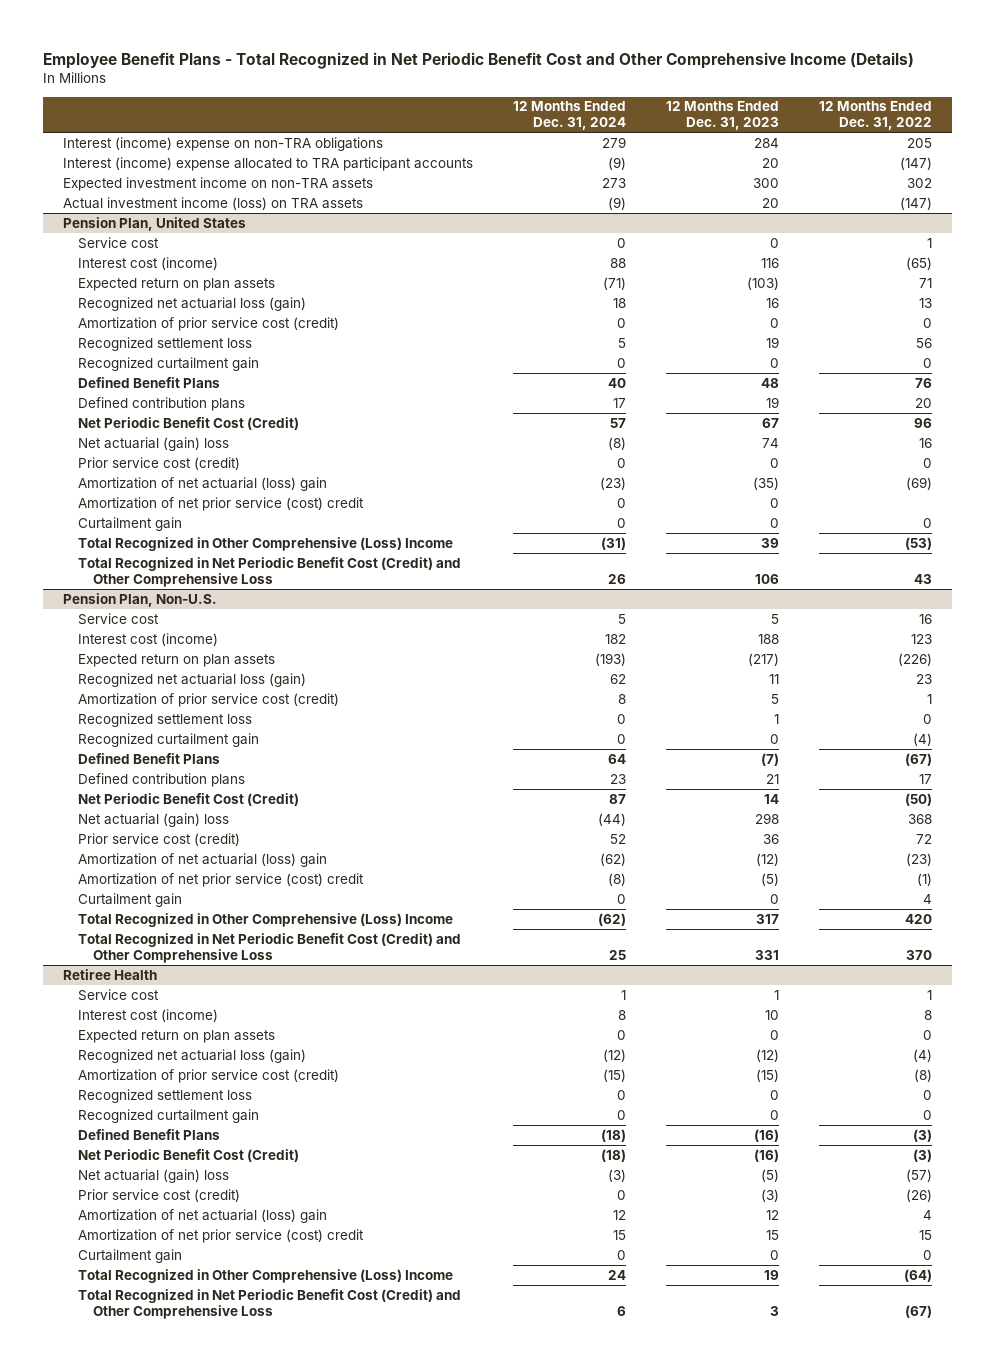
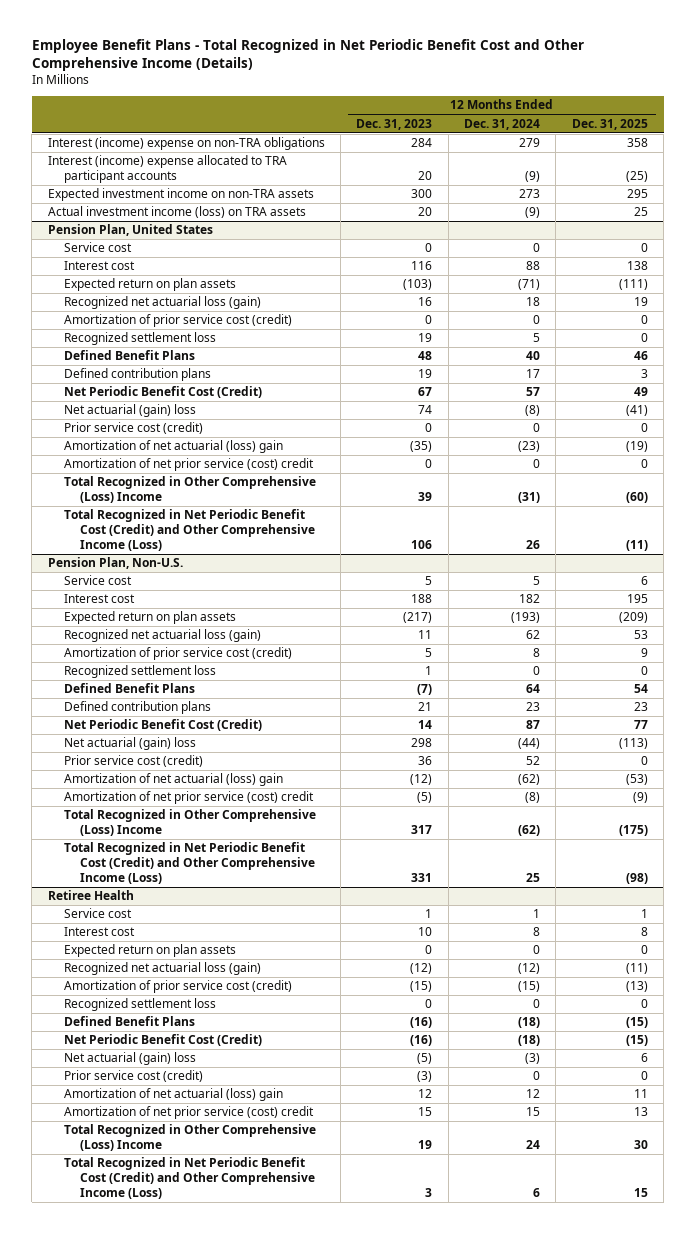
- | 12 Months Ended Dec. 31, 2024 | 12 Months Ended Dec. 31, 2023 | 12 Months Ended Dec. 31, 2022
+ | 12 Months Ended Dec. 31, 2023 | 12 Months Ended Dec. 31, 2024 | 12 Months Ended Dec. 31, 2025
@ Pension Plan, United States
- Interest cost (income) | 88 | 116 | (65)
+ Interest cost | 116 | 88 | 138
- Recognized curtailment gain | 0 | 0 | 0
- Curtailment gain | 0 | 0 | 0
- Total Recognized in Net Periodic Benefit Cost (Credit) and Other Comprehensive Loss | 26 | 106 | 43
+ Total Recognized in Net Periodic Benefit Cost (Credit) and Other Comprehensive Income (Loss) | 106 | 26 | (11)
@ Pension Plan, Non-U.S.
- Interest cost (income) | 182 | 188 | 123
+ Interest cost | 188 | 182 | 195
- Recognized curtailment gain | 0 | 0 | (4)
- Curtailment gain | 0 | 0 | 4
- Total Recognized in Net Periodic Benefit Cost (Credit) and Other Comprehensive Loss | 25 | 331 | 370
+ Total Recognized in Net Periodic Benefit Cost (Credit) and Other Comprehensive Income (Loss) | 331 | 25 | (98)
@ Retiree Health
- Interest cost (income) | 8 | 10 | 8
+ Interest cost | 10 | 8 | 8
- Recognized curtailment gain | 0 | 0 | 0
- Curtailment gain | 0 | 0 | 0
- Total Recognized in Net Periodic Benefit Cost (Credit) and Other Comprehensive Loss | 6 | 3 | (67)
+ Total Recognized in Net Periodic Benefit Cost (Credit) and Other Comprehensive Income (Loss) | 3 | 6 | 15

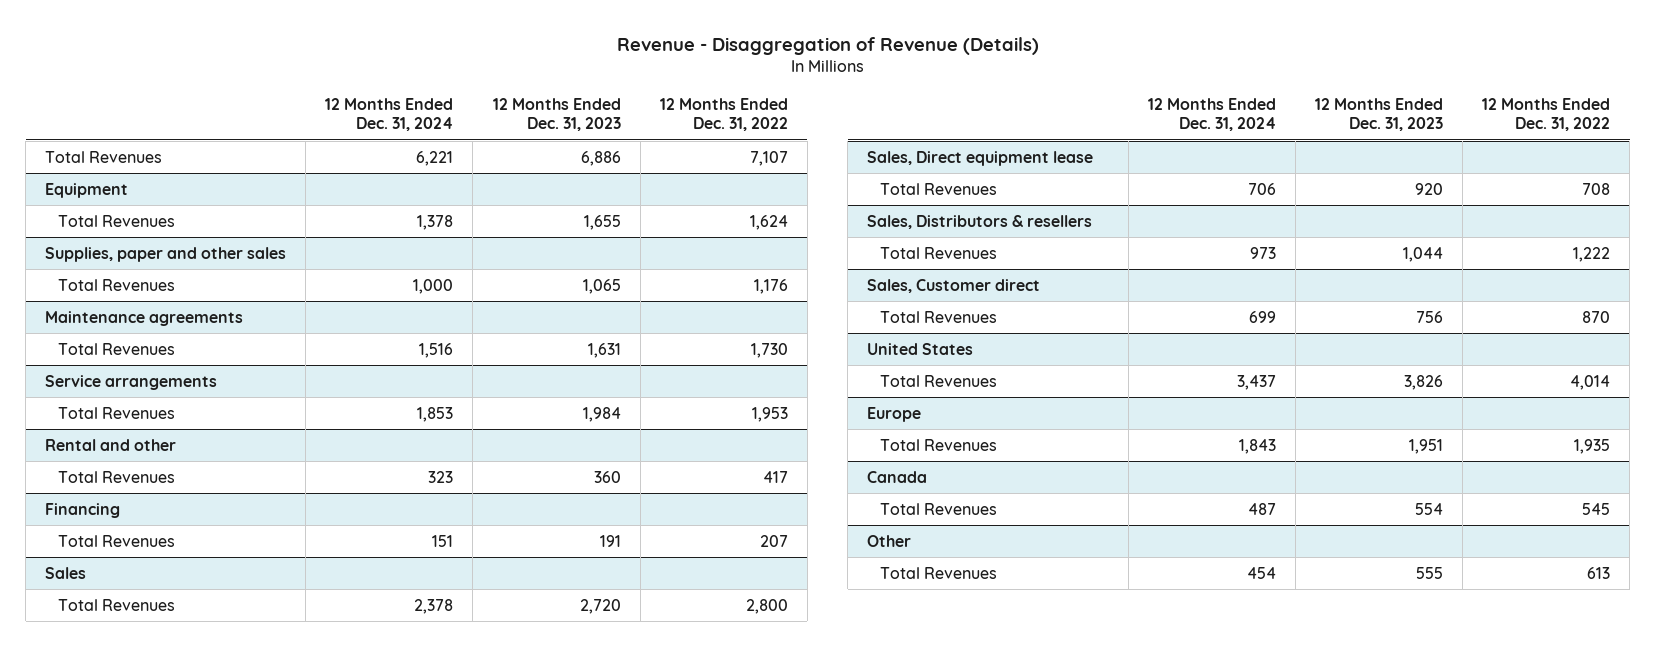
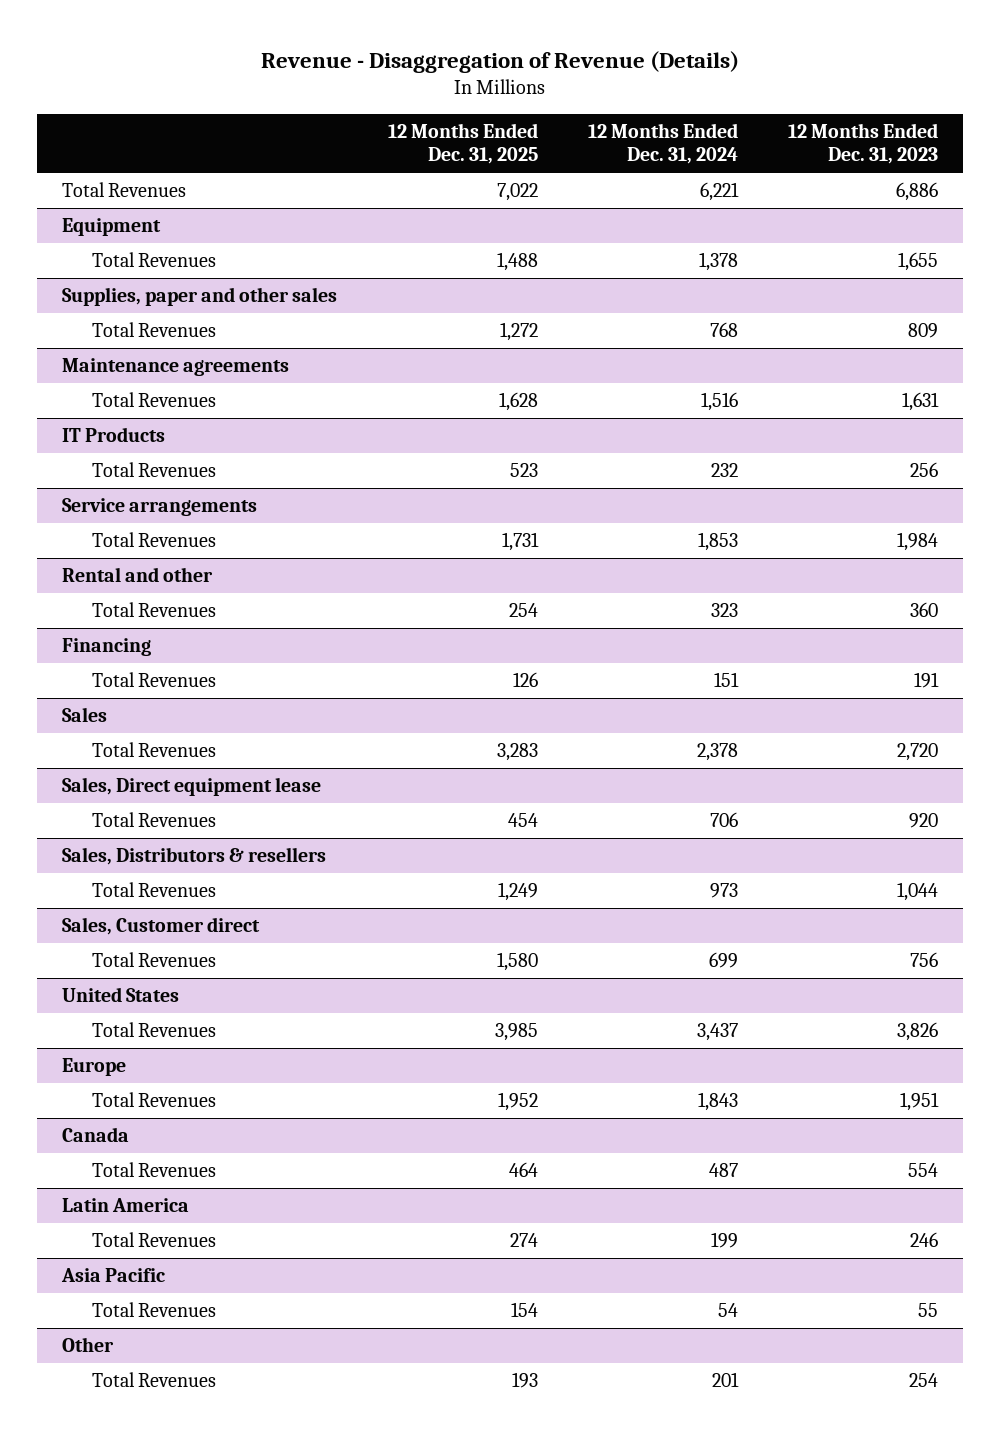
- | 12 Months Ended Dec. 31, 2024 | 12 Months Ended Dec. 31, 2023 | 12 Months Ended Dec. 31, 2022
+ | 12 Months Ended Dec. 31, 2025 | 12 Months Ended Dec. 31, 2024 | 12 Months Ended Dec. 31, 2023
@ Supplies, paper and other sales
- Total Revenues | 1,000 | 1,065 | 1,176
+ Total Revenues | 1,272 | 768 | 809
+ IT Products
+ Total Revenues | 523 | 232 | 256
+ Latin America
+ Total Revenues | 274 | 199 | 246
+ Asia Pacific
+ Total Revenues | 154 | 54 | 55
@ Other
- Total Revenues | 454 | 555 | 613
+ Total Revenues | 193 | 201 | 254

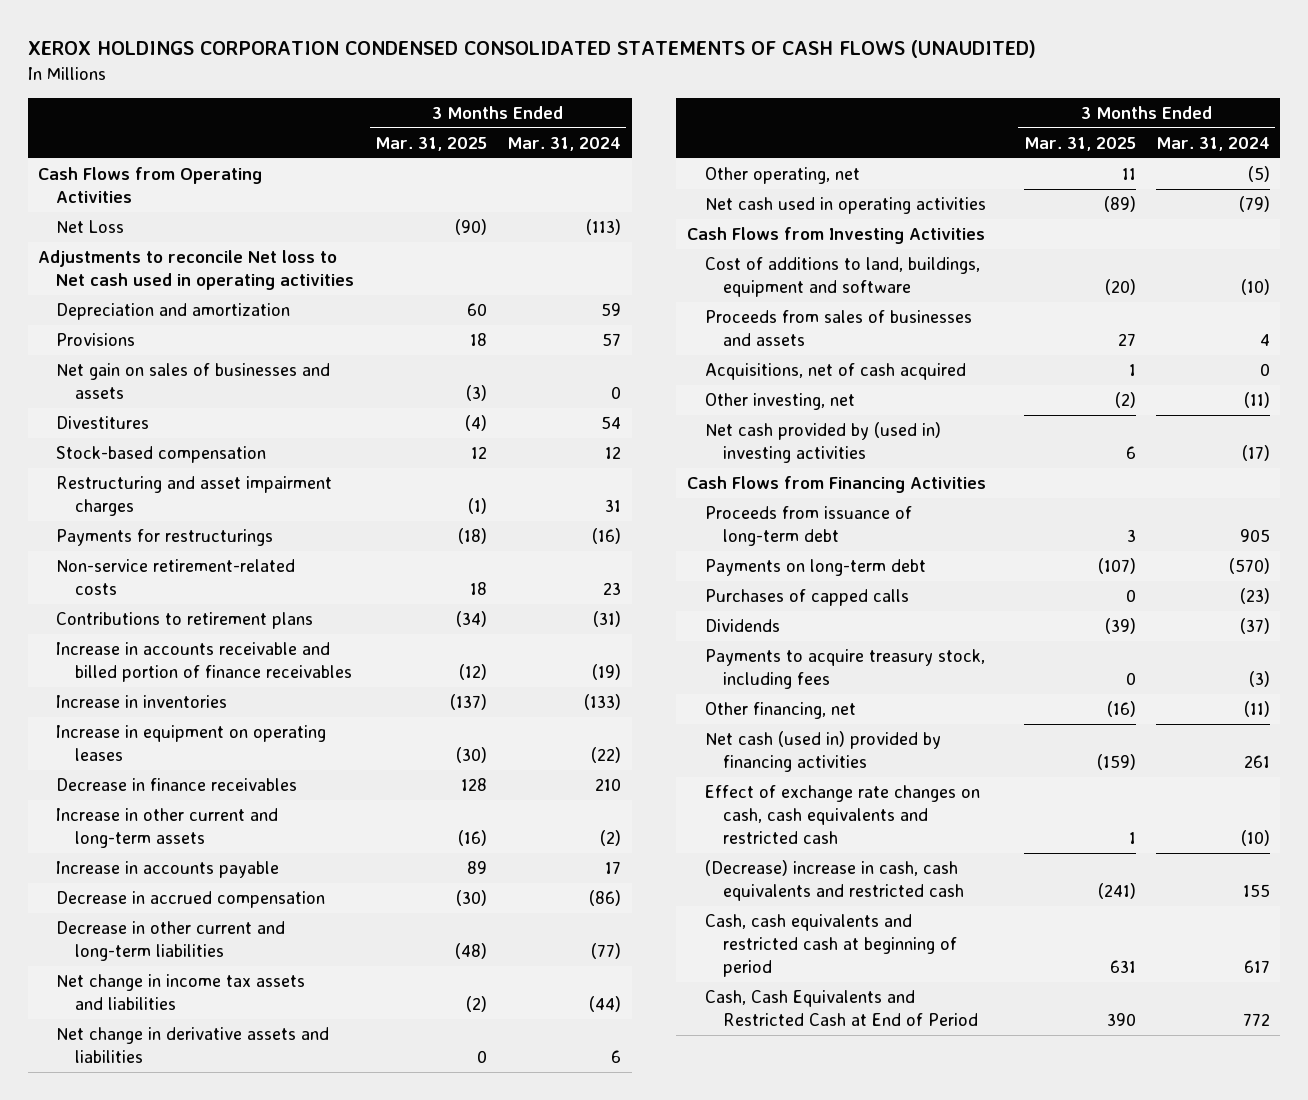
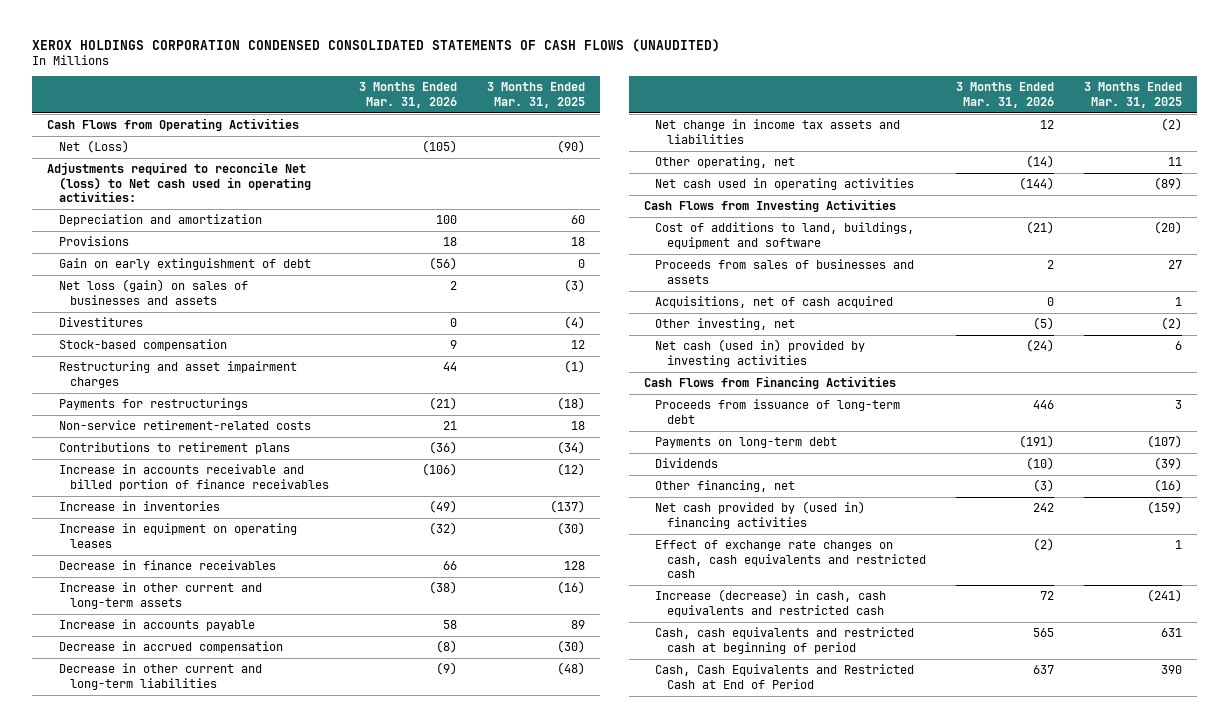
- | 3 Months Ended Mar. 31, 2025 | 3 Months Ended Mar. 31, 2024
+ | 3 Months Ended Mar. 31, 2026 | 3 Months Ended Mar. 31, 2025
- Net Loss | (90) | (113)
- Adjustments to reconcile Net loss to Net cash used in operating activities
+ Net (Loss) | (105) | (90)
+ Adjustments required to reconcile Net (loss) to Net cash used in operating activities:
- Net gain on sales of businesses and assets | (3) | 0
+ Gain on early extinguishment of debt | (56) | 0
+ Net loss (gain) on sales of businesses and assets | 2 | (3)
- Net change in derivative assets and liabilities | 0 | 6
- Net cash provided by (used in) investing activities | 6 | (17)
+ Net cash (used in) provided by investing activities | (24) | 6
- Purchases of capped calls | 0 | (23)
- Payments to acquire treasury stock, including fees | 0 | (3)
- Net cash (used in) provided by financing activities | (159) | 261
+ Net cash provided by (used in) financing activities | 242 | (159)
- (Decrease) increase in cash, cash equivalents and restricted cash | (241) | 155
+ Increase (decrease) in cash, cash equivalents and restricted cash | 72 | (241)

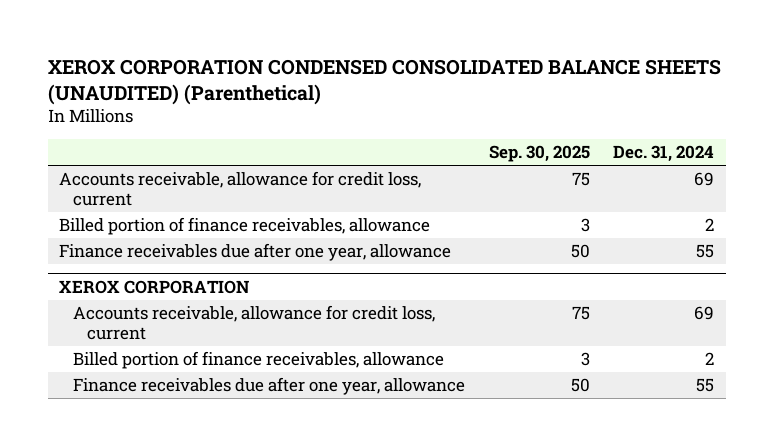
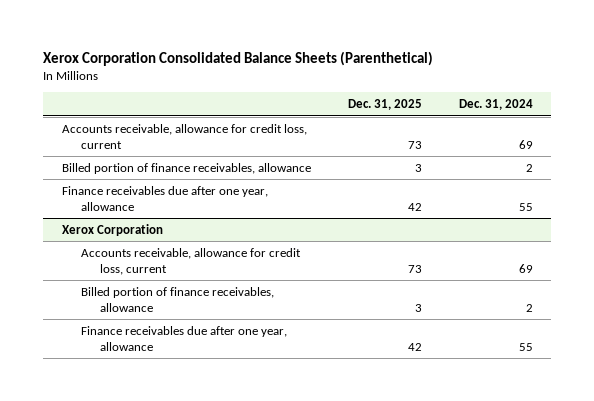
- XEROX CORPORATION CONDENSED CONSOLIDATED BALANCE SHEETS (UNAUDITED) (Parenthetical)
+ Xerox Corporation Consolidated Balance Sheets (Parenthetical)
- | Sep. 30, 2025 | Dec. 31, 2024
+ | Dec. 31, 2025 | Dec. 31, 2024
- XEROX CORPORATION
+ Xerox Corporation

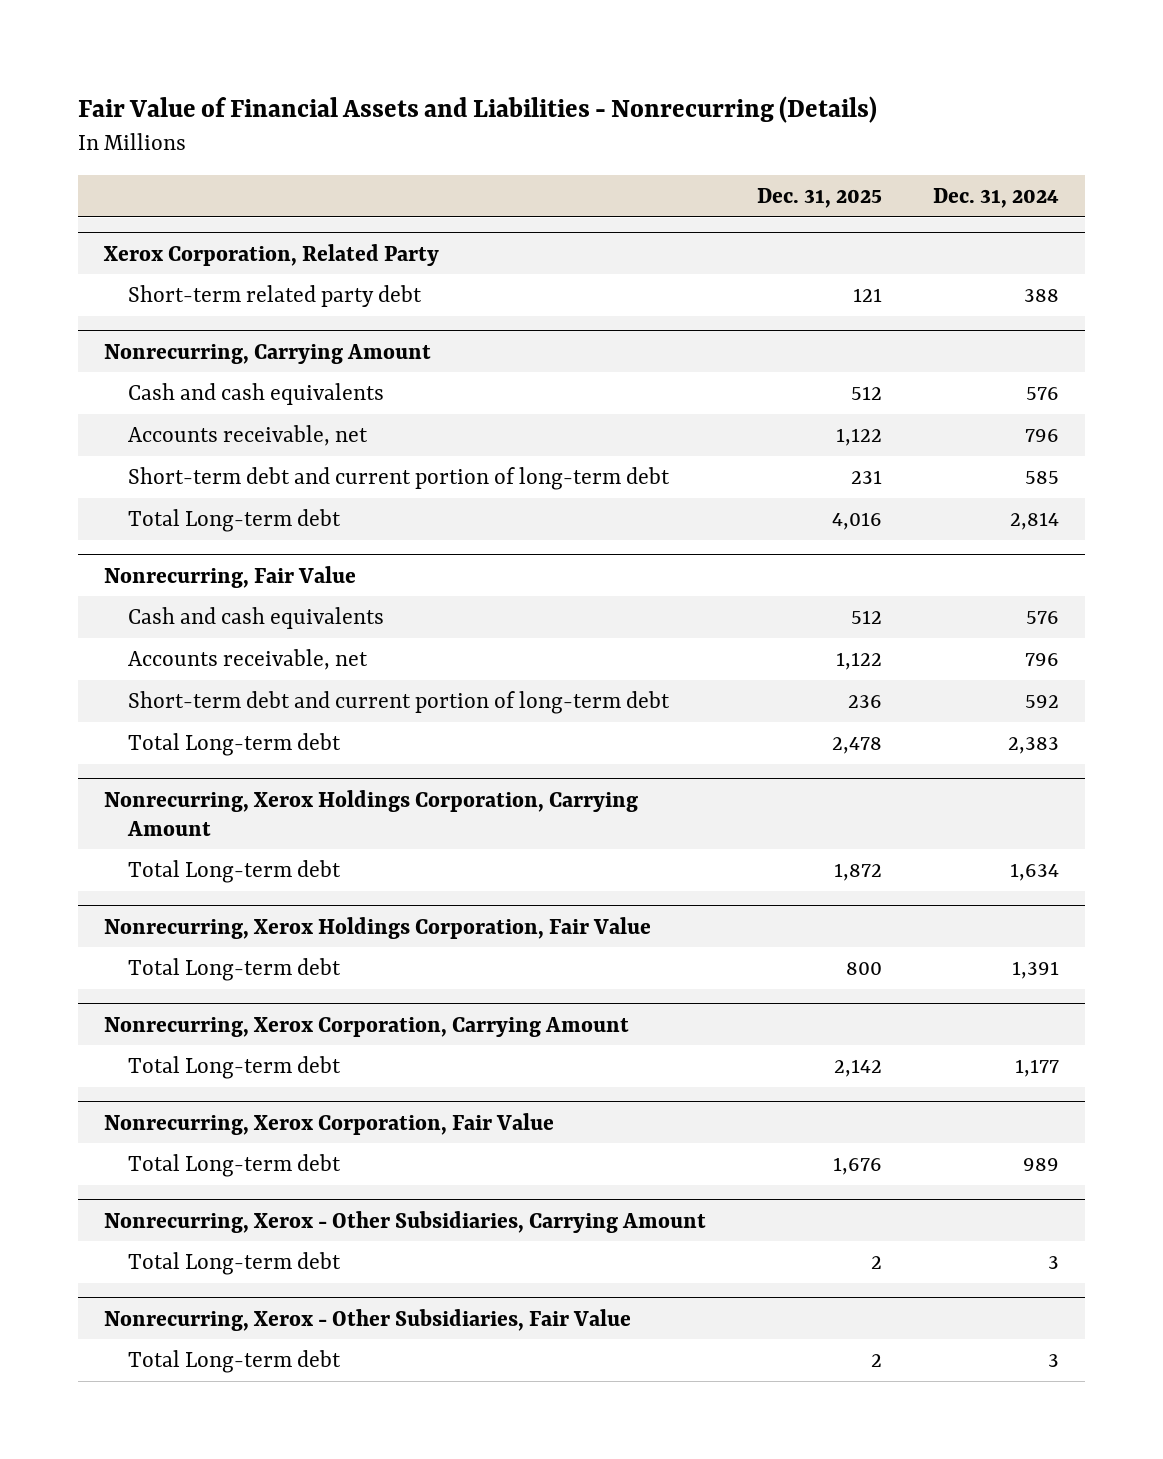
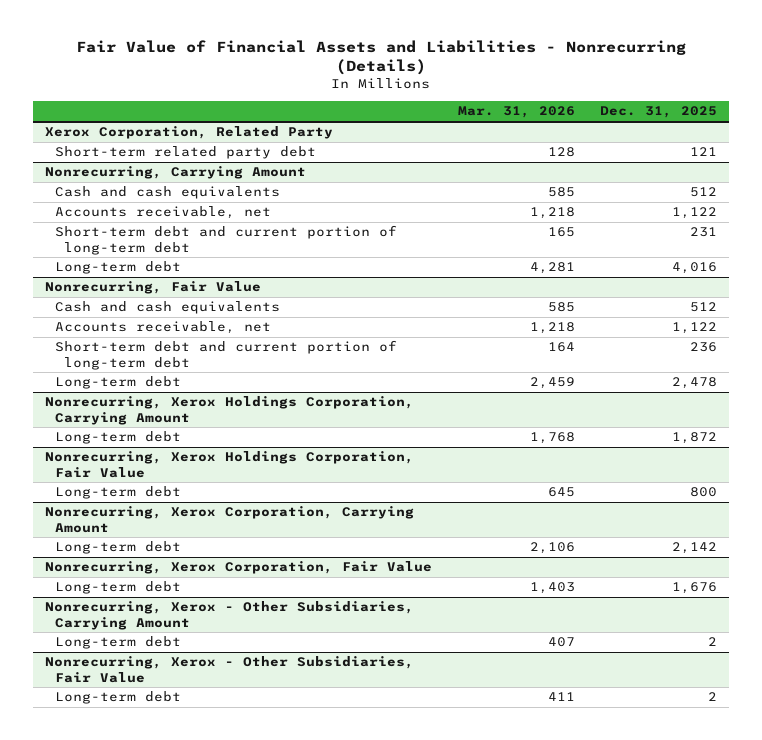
- | Dec. 31, 2025 | Dec. 31, 2024
+ | Mar. 31, 2026 | Dec. 31, 2025
@ Nonrecurring, Carrying Amount
- Total Long-term debt | 4,016 | 2,814
+ Long-term debt | 4,281 | 4,016
@ Nonrecurring, Fair Value
- Total Long-term debt | 2,478 | 2,383
+ Long-term debt | 2,459 | 2,478
@ Nonrecurring, Xerox Holdings Corporation, Carrying Amount
- Total Long-term debt | 1,872 | 1,634
+ Long-term debt | 1,768 | 1,872
@ Nonrecurring, Xerox Holdings Corporation, Fair Value
- Total Long-term debt | 800 | 1,391
+ Long-term debt | 645 | 800
@ Nonrecurring, Xerox Corporation, Carrying Amount
- Total Long-term debt | 2,142 | 1,177
+ Long-term debt | 2,106 | 2,142
@ Nonrecurring, Xerox Corporation, Fair Value
- Total Long-term debt | 1,676 | 989
+ Long-term debt | 1,403 | 1,676
@ Nonrecurring, Xerox - Other Subsidiaries, Carrying Amount
- Total Long-term debt | 2 | 3
+ Long-term debt | 407 | 2
@ Nonrecurring, Xerox - Other Subsidiaries, Fair Value
- Total Long-term debt | 2 | 3
+ Long-term debt | 411 | 2

